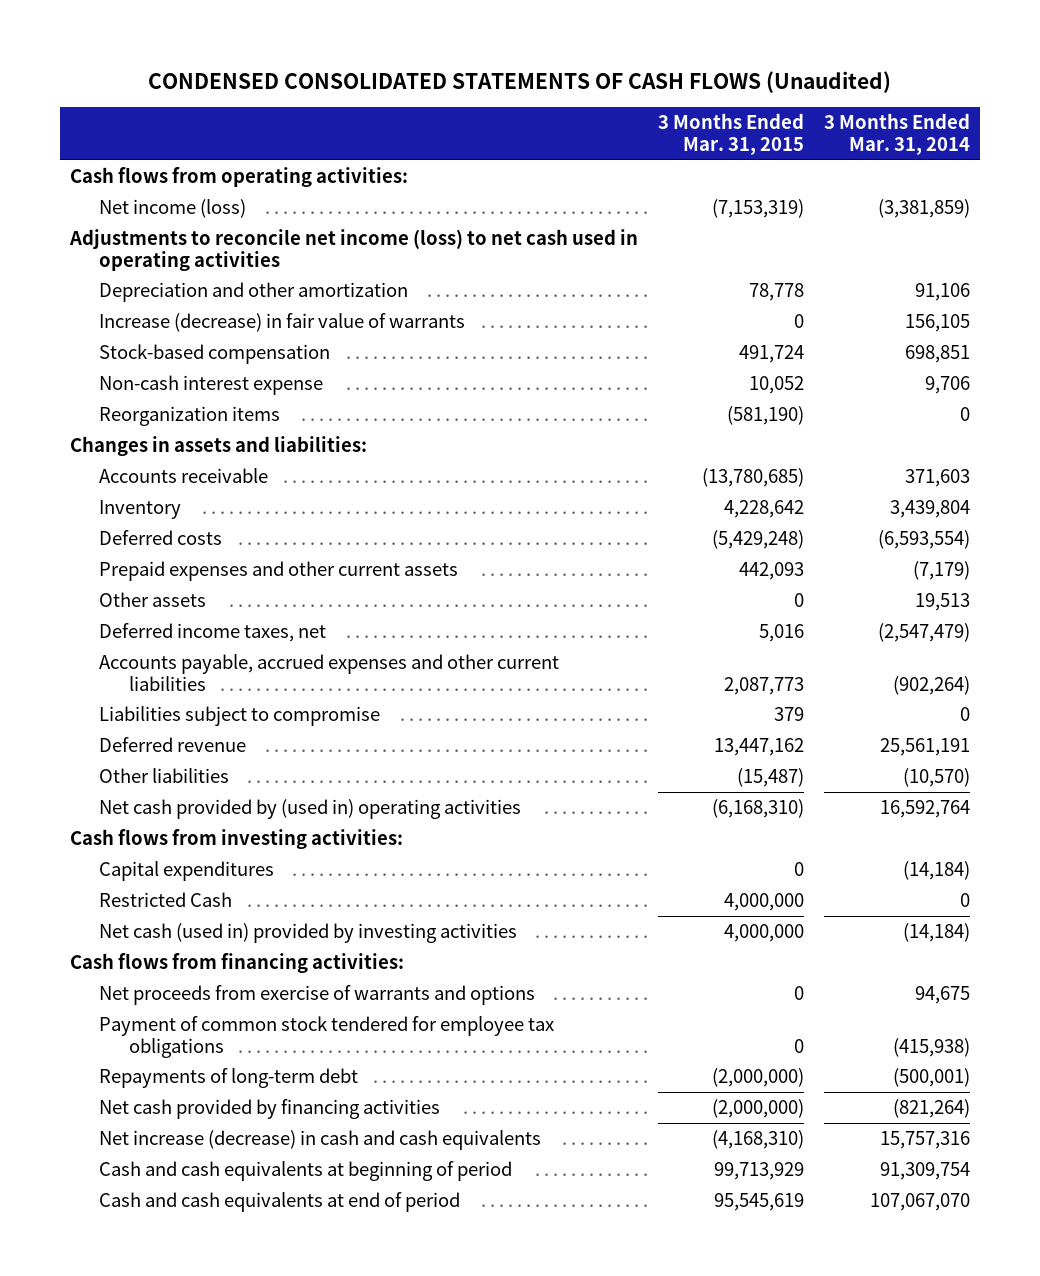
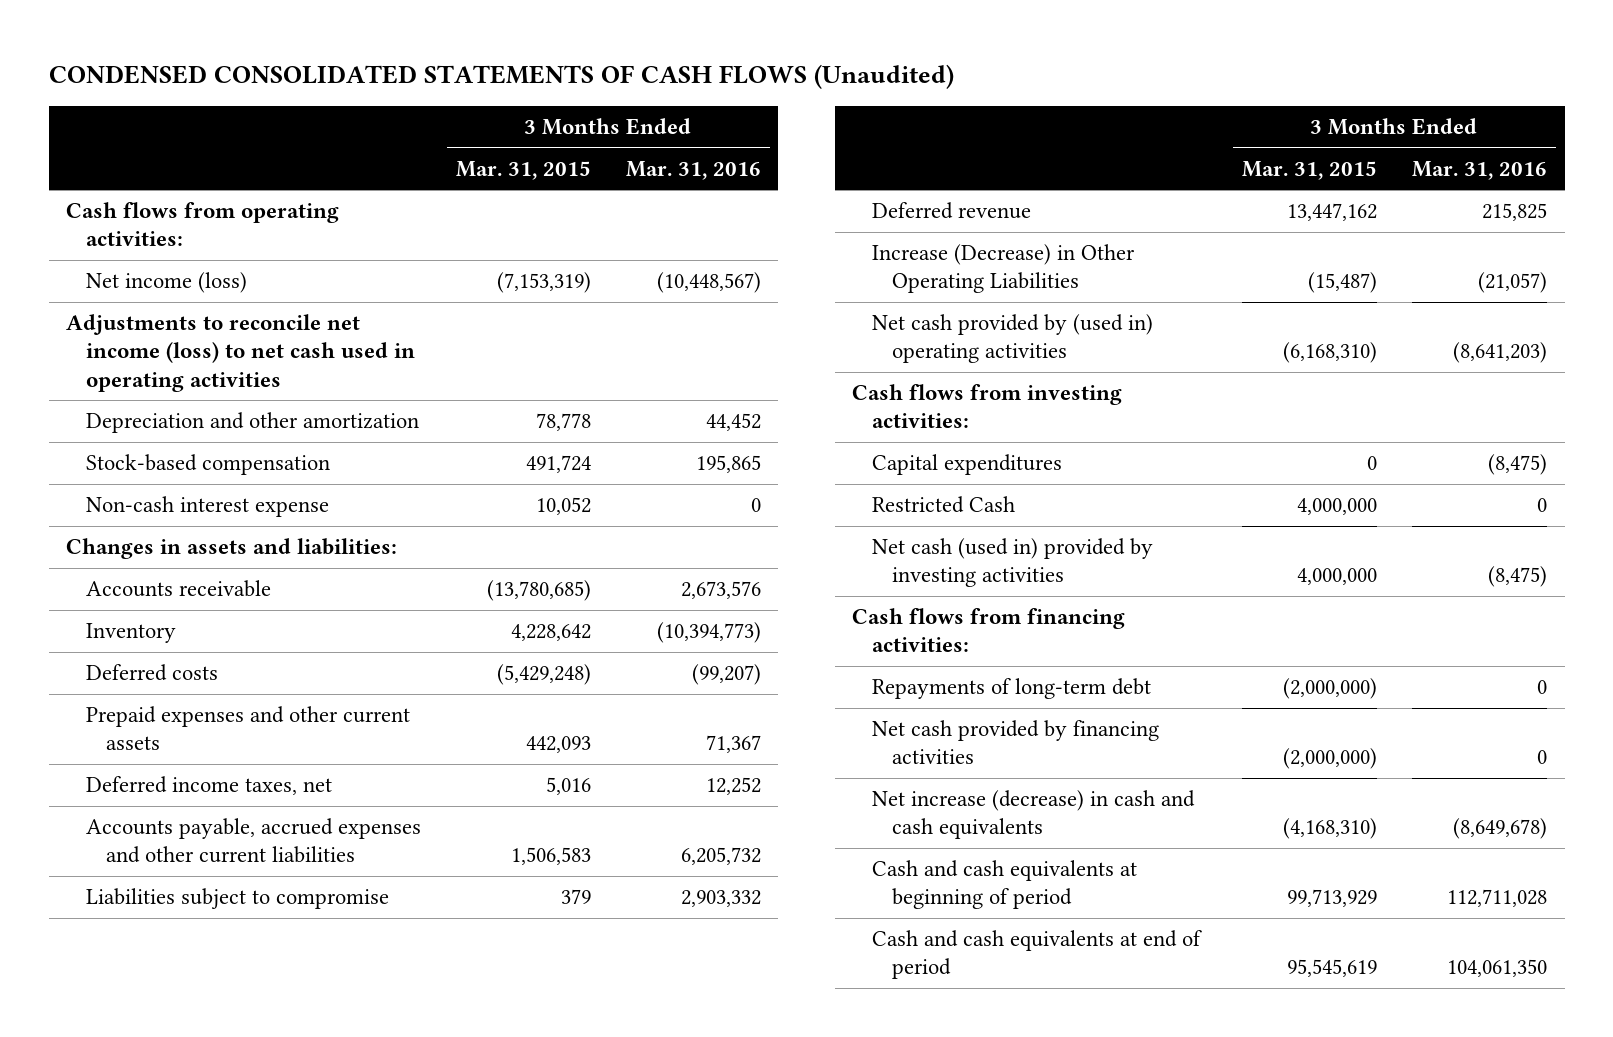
- | 3 Months Ended Mar. 31, 2015 | 3 Months Ended Mar. 31, 2014
+ | 3 Months Ended Mar. 31, 2015 | 3 Months Ended Mar. 31, 2016
- Increase (decrease) in fair value of warrants | 0 | 156,105
- Reorganization items | (581,190) | 0
- Other assets | 0 | 19,513
- Accounts payable, accrued expenses and other current liabilities | 2,087,773 | (902,264)
+ Accounts payable, accrued expenses and other current liabilities | 1,506,583 | 6,205,732
- Other liabilities | (15,487) | (10,570)
+ Increase (Decrease) in Other Operating Liabilities | (15,487) | (21,057)
- Net proceeds from exercise of warrants and options | 0 | 94,675
- Payment of common stock tendered for employee tax obligations | 0 | (415,938)

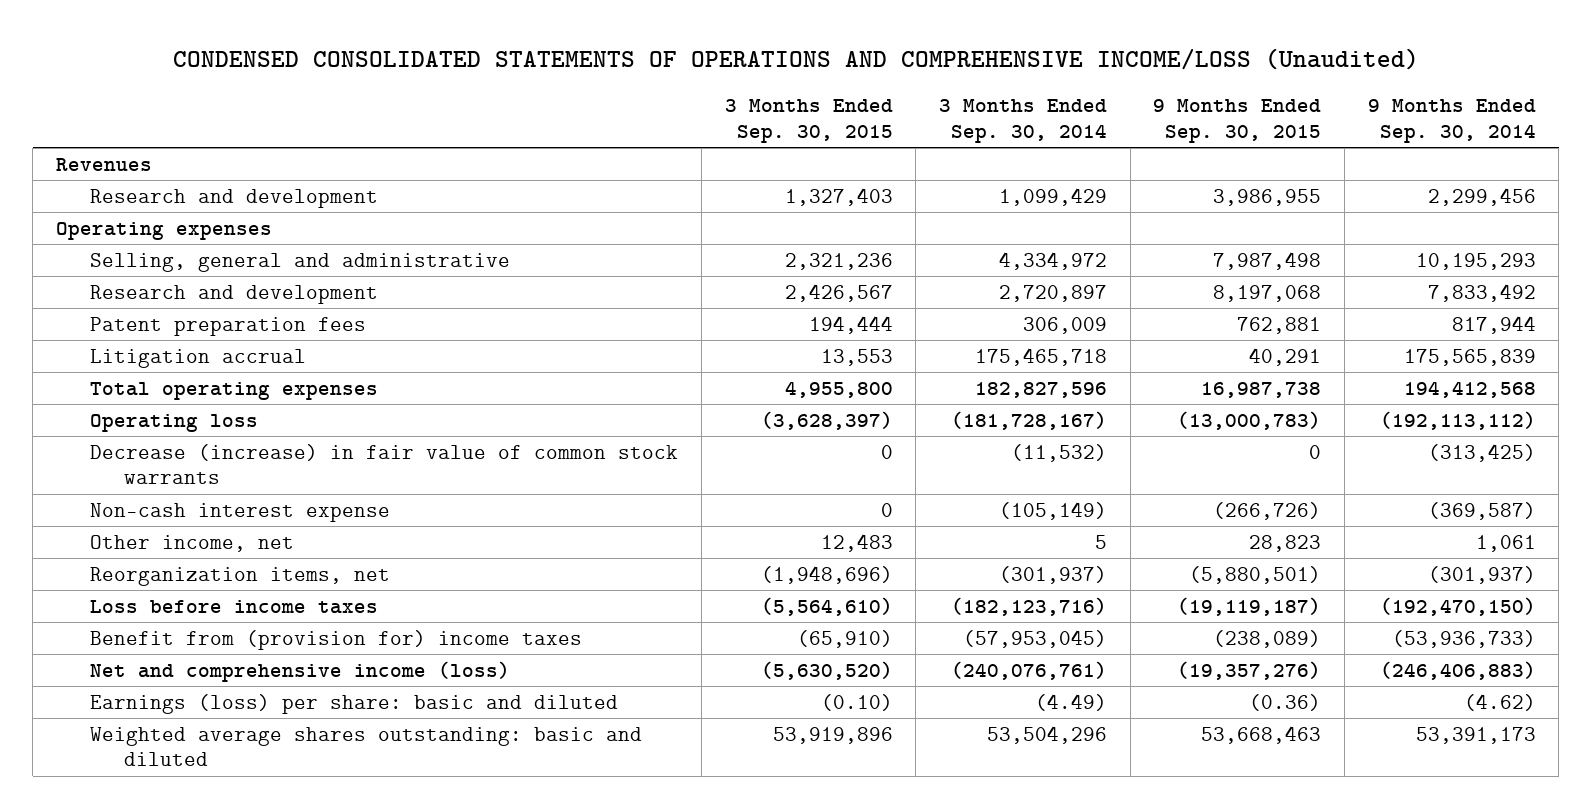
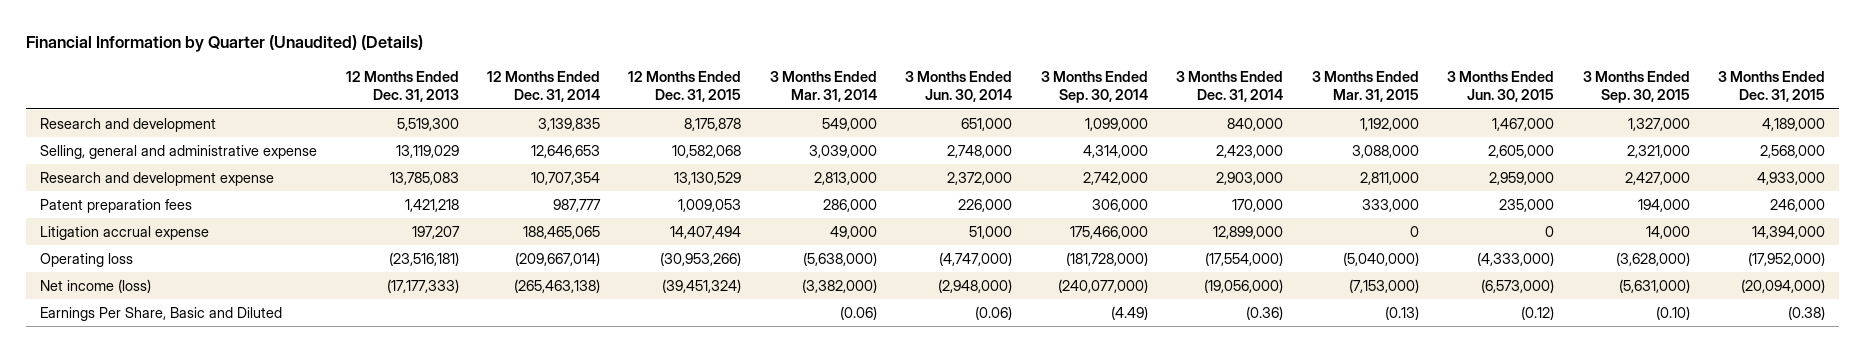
- CONDENSED CONSOLIDATED STATEMENTS OF OPERATIONS AND COMPREHENSIVE INCOME/LOSS (Unaudited)
+ Financial Information by Quarter (Unaudited) (Details)
- | 3 Months Ended Sep. 30, 2015 | 3 Months Ended Sep. 30, 2014 | 9 Months Ended Sep. 30, 2015 | 9 Months Ended Sep. 30, 2014
+ | 12 Months Ended Dec. 31, 2013 | 12 Months Ended Dec. 31, 2014 | 12 Months Ended Dec. 31, 2015 | 3 Months Ended Mar. 31, 2014 | 3 Months Ended Jun. 30, 2014 | 3 Months Ended Sep. 30, 2014 | 3 Months Ended Dec. 31, 2014 | 3 Months Ended Mar. 31, 2015 | 3 Months Ended Jun. 30, 2015 | 3 Months Ended Sep. 30, 2015 | 3 Months Ended Dec. 31, 2015
- Revenues
- Research and development | 1,327,403 | 1,099,429 | 3,986,955 | 2,299,456
- Operating expenses
- Selling, general and administrative | 2,321,236 | 4,334,972 | 7,987,498 | 10,195,293
- Research and development | 2,426,567 | 2,720,897 | 8,197,068 | 7,833,492
- Patent preparation fees | 194,444 | 306,009 | 762,881 | 817,944
- Litigation accrual | 13,553 | 175,465,718 | 40,291 | 175,565,839
- Total operating expenses | 4,955,800 | 182,827,596 | 16,987,738 | 194,412,568
- Operating loss | (3,628,397) | (181,728,167) | (13,000,783) | (192,113,112)
- Decrease (increase) in fair value of common stock warrants | 0 | (11,532) | 0 | (313,425)
- Non-cash interest expense | 0 | (105,149) | (266,726) | (369,587)
- Other income, net | 12,483 | 5 | 28,823 | 1,061
- Reorganization items, net | (1,948,696) | (301,937) | (5,880,501) | (301,937)
- Loss before income taxes | (5,564,610) | (182,123,716) | (19,119,187) | (192,470,150)
- Benefit from (provision for) income taxes | (65,910) | (57,953,045) | (238,089) | (53,936,733)
- Net and comprehensive income (loss) | (5,630,520) | (240,076,761) | (19,357,276) | (246,406,883)
- Earnings (loss) per share: basic and diluted | (0.10) | (4.49) | (0.36) | (4.62)
- Weighted average shares outstanding: basic and diluted | 53,919,896 | 53,504,296 | 53,668,463 | 53,391,173
+ Research and development | 5,519,300 | 3,139,835 | 8,175,878 | 549,000 | 651,000 | 1,099,000 | 840,000 | 1,192,000 | 1,467,000 | 1,327,000 | 4,189,000
+ Selling, general and administrative expense | 13,119,029 | 12,646,653 | 10,582,068 | 3,039,000 | 2,748,000 | 4,314,000 | 2,423,000 | 3,088,000 | 2,605,000 | 2,321,000 | 2,568,000
+ Research and development expense | 13,785,083 | 10,707,354 | 13,130,529 | 2,813,000 | 2,372,000 | 2,742,000 | 2,903,000 | 2,811,000 | 2,959,000 | 2,427,000 | 4,933,000
+ Patent preparation fees | 1,421,218 | 987,777 | 1,009,053 | 286,000 | 226,000 | 306,000 | 170,000 | 333,000 | 235,000 | 194,000 | 246,000
+ Litigation accrual expense | 197,207 | 188,465,065 | 14,407,494 | 49,000 | 51,000 | 175,466,000 | 12,899,000 | 0 | 0 | 14,000 | 14,394,000
+ Operating loss | (23,516,181) | (209,667,014) | (30,953,266) | (5,638,000) | (4,747,000) | (181,728,000) | (17,554,000) | (5,040,000) | (4,333,000) | (3,628,000) | (17,952,000)
+ Net income (loss) | (17,177,333) | (265,463,138) | (39,451,324) | (3,382,000) | (2,948,000) | (240,077,000) | (19,056,000) | (7,153,000) | (6,573,000) | (5,631,000) | (20,094,000)
+ Earnings Per Share, Basic and Diluted | | | | (0.06) | (0.06) | (4.49) | (0.36) | (0.13) | (0.12) | (0.10) | (0.38)

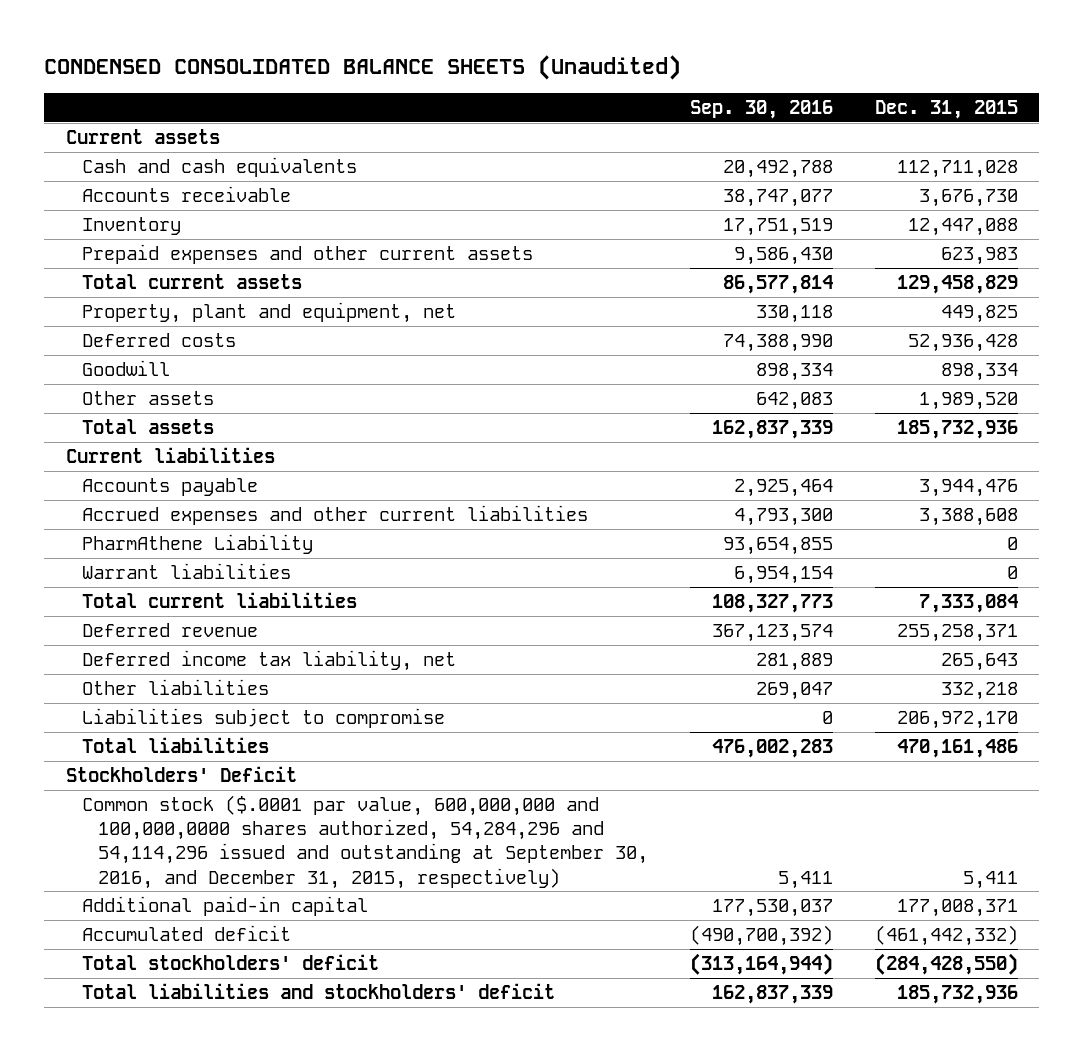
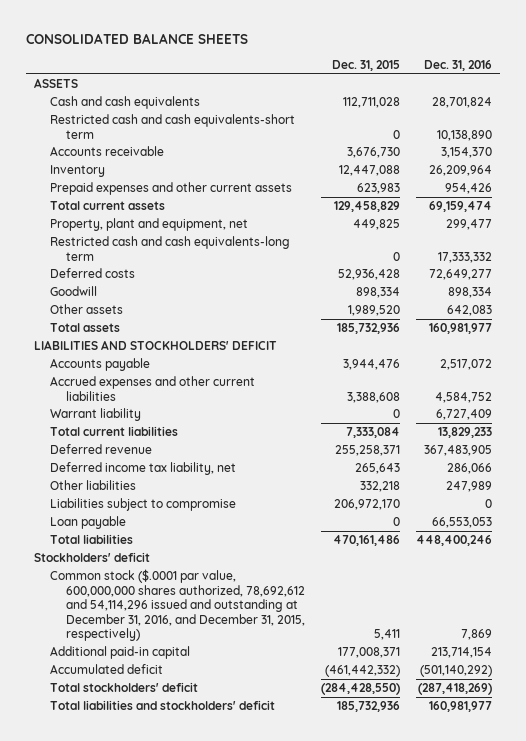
- CONDENSED CONSOLIDATED BALANCE SHEETS (Unaudited)
+ CONSOLIDATED BALANCE SHEETS
- | Sep. 30, 2016 | Dec. 31, 2015
+ | Dec. 31, 2015 | Dec. 31, 2016
- Current assets
+ ASSETS
+ Restricted cash and cash equivalents-short term | 0 | 10,138,890
+ Restricted cash and cash equivalents-long term | 0 | 17,333,332
- Current liabilities
+ LIABILITIES AND STOCKHOLDERS' DEFICIT
- PharmAthene Liability | 93,654,855 | 0
- Warrant liabilities | 6,954,154 | 0
+ Warrant liability | 0 | 6,727,409
+ Loan payable | 0 | 66,553,053
- Stockholders' Deficit
- Common stock ($.0001 par value, 600,000,000 and 100,000,0000 shares authorized, 54,284,296 and 54,114,296 issued and outstanding at September 30, 2016, and December 31, 2015, respectively) | 5,411 | 5,411
+ Stockholders' deficit
+ Common stock ($.0001 par value, 600,000,000 shares authorized, 78,692,612 and 54,114,296 issued and outstanding at December 31, 2016, and December 31, 2015, respectively) | 5,411 | 7,869

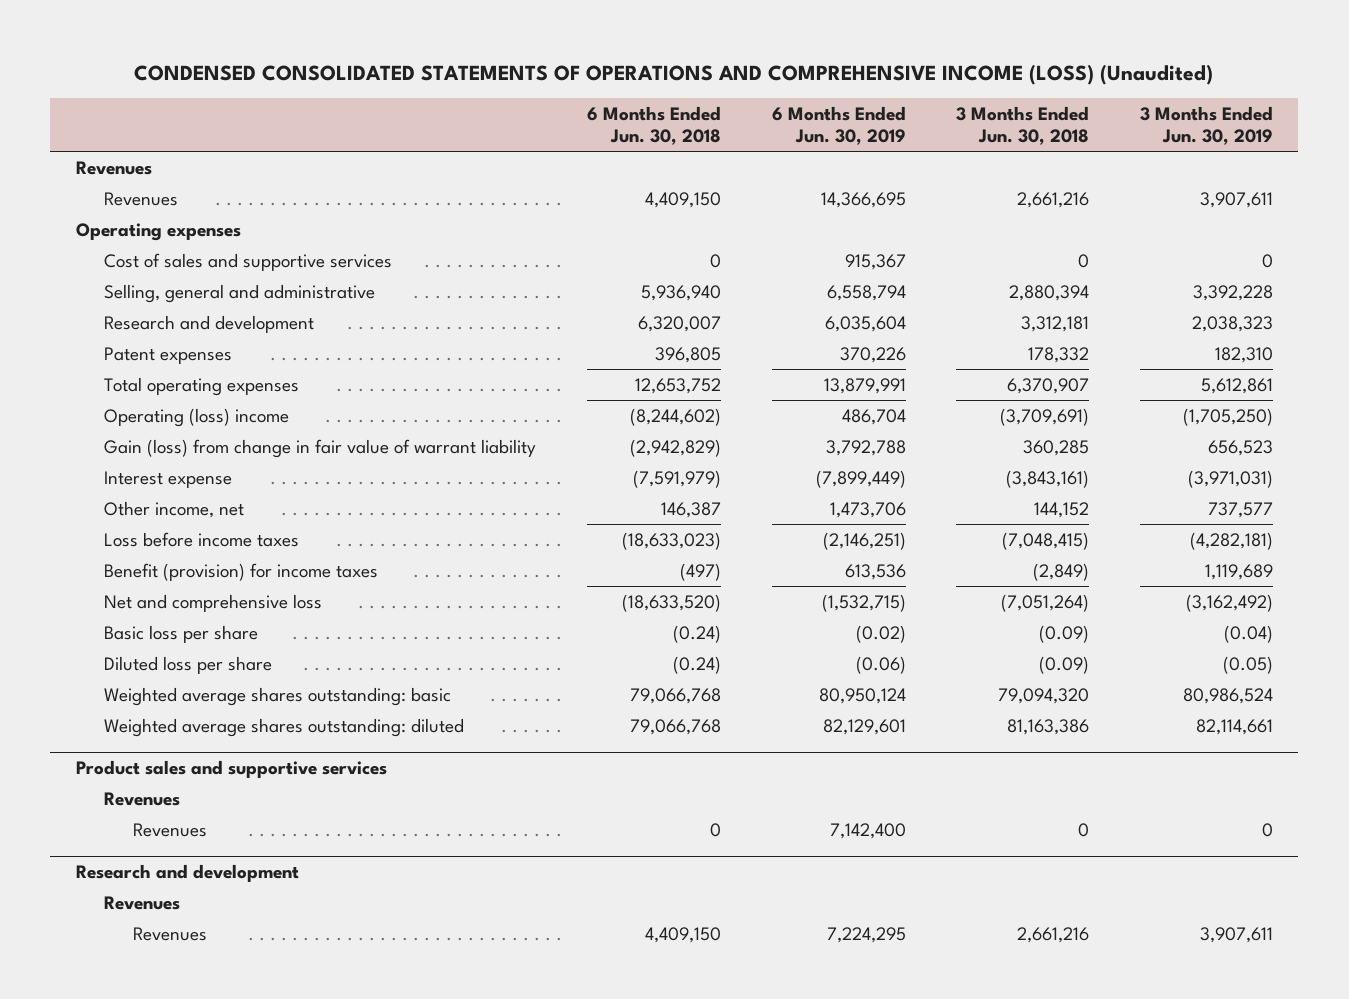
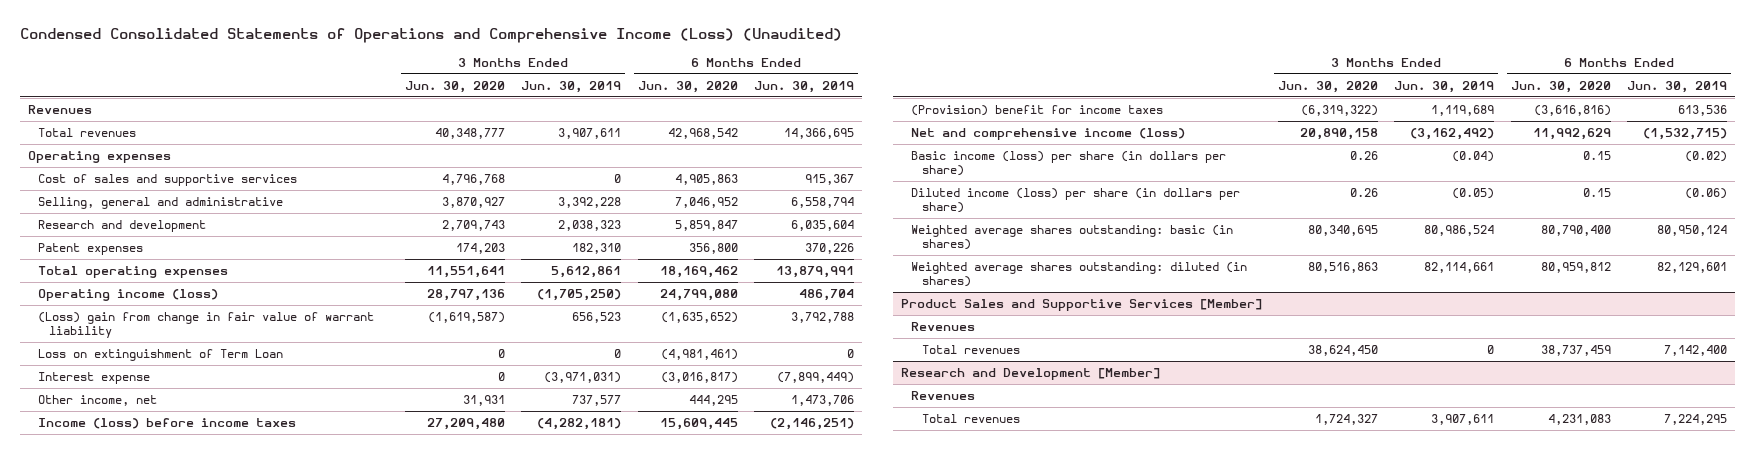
- CONDENSED CONSOLIDATED STATEMENTS OF OPERATIONS AND COMPREHENSIVE INCOME (LOSS) (Unaudited)
+ Condensed Consolidated Statements of Operations and Comprehensive Income (Loss) (Unaudited)
- | 6 Months Ended Jun. 30, 2018 | 6 Months Ended Jun. 30, 2019 | 3 Months Ended Jun. 30, 2018 | 3 Months Ended Jun. 30, 2019
+ | 3 Months Ended Jun. 30, 2020 | 3 Months Ended Jun. 30, 2019 | 6 Months Ended Jun. 30, 2020 | 6 Months Ended Jun. 30, 2019
- Revenues | 4,409,150 | 14,366,695 | 2,661,216 | 3,907,611
+ Total revenues | 40,348,777 | 3,907,611 | 42,968,542 | 14,366,695
- Operating (loss) income | (8,244,602) | 486,704 | (3,709,691) | (1,705,250)
- Gain (loss) from change in fair value of warrant liability | (2,942,829) | 3,792,788 | 360,285 | 656,523
+ Operating income (loss) | 28,797,136 | (1,705,250) | 24,799,080 | 486,704
+ (Loss) gain from change in fair value of warrant liability | (1,619,587) | 656,523 | (1,635,652) | 3,792,788
+ Loss on extinguishment of Term Loan | 0 | 0 | (4,981,461) | 0
- Loss before income taxes | (18,633,023) | (2,146,251) | (7,048,415) | (4,282,181)
- Benefit (provision) for income taxes | (497) | 613,536 | (2,849) | 1,119,689
- Net and comprehensive loss | (18,633,520) | (1,532,715) | (7,051,264) | (3,162,492)
- Basic loss per share | (0.24) | (0.02) | (0.09) | (0.04)
- Diluted loss per share | (0.24) | (0.06) | (0.09) | (0.05)
- Weighted average shares outstanding: basic | 79,066,768 | 80,950,124 | 79,094,320 | 80,986,524
- Weighted average shares outstanding: diluted | 79,066,768 | 82,129,601 | 81,163,386 | 82,114,661
- Product sales and supportive services
+ Income (loss) before income taxes | 27,209,480 | (4,282,181) | 15,609,445 | (2,146,251)
+ (Provision) benefit for income taxes | (6,319,322) | 1,119,689 | (3,616,816) | 613,536
+ Net and comprehensive income (loss) | 20,890,158 | (3,162,492) | 11,992,629 | (1,532,715)
+ Basic income (loss) per share (in dollars per share) | 0.26 | (0.04) | 0.15 | (0.02)
+ Diluted income (loss) per share (in dollars per share) | 0.26 | (0.05) | 0.15 | (0.06)
+ Weighted average shares outstanding: basic (in shares) | 80,340,695 | 80,986,524 | 80,790,400 | 80,950,124
+ Weighted average shares outstanding: diluted (in shares) | 80,516,863 | 82,114,661 | 80,959,812 | 82,129,601
+ Product Sales and Supportive Services [Member]
- Revenues | 0 | 7,142,400 | 0 | 0
- Research and development
+ Total revenues | 38,624,450 | 0 | 38,737,459 | 7,142,400
+ Research and Development [Member]
- Revenues | 4,409,150 | 7,224,295 | 2,661,216 | 3,907,611
+ Total revenues | 1,724,327 | 3,907,611 | 4,231,083 | 7,224,295

